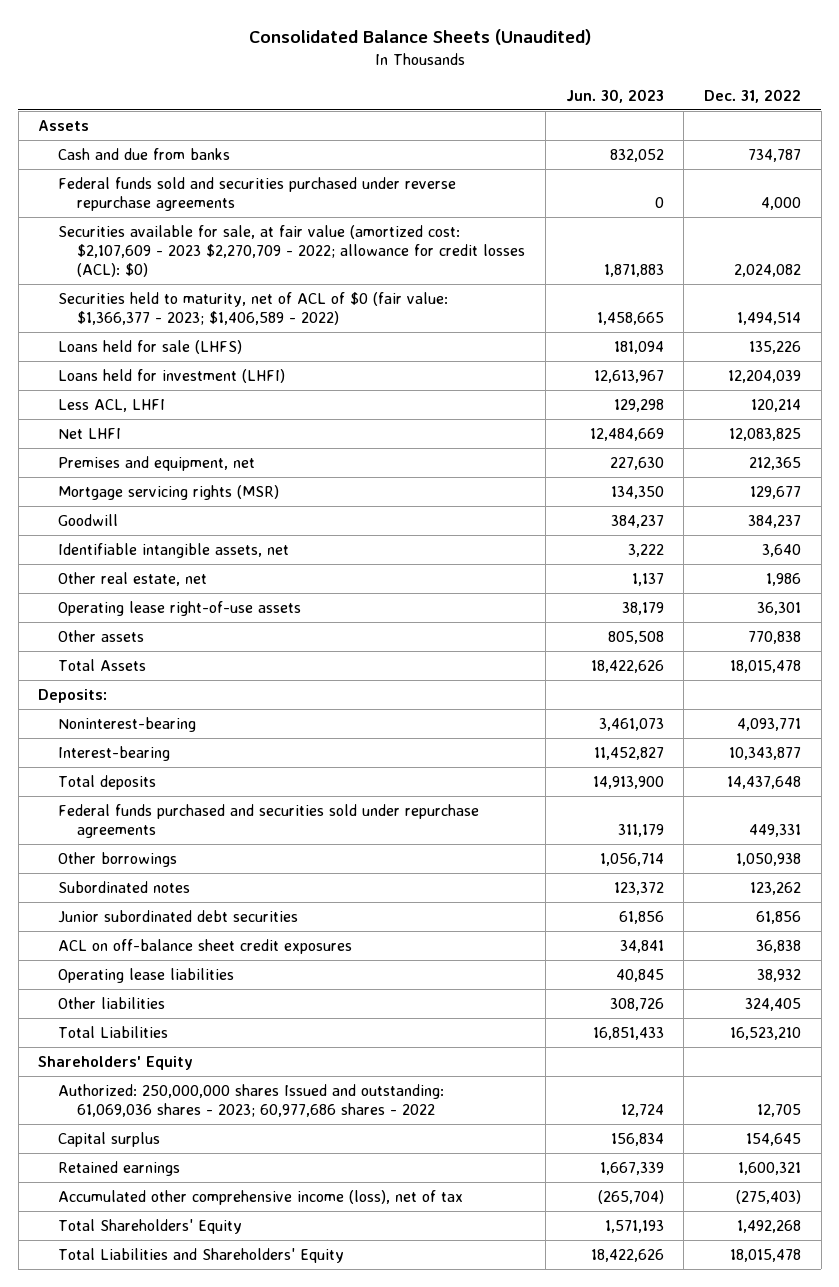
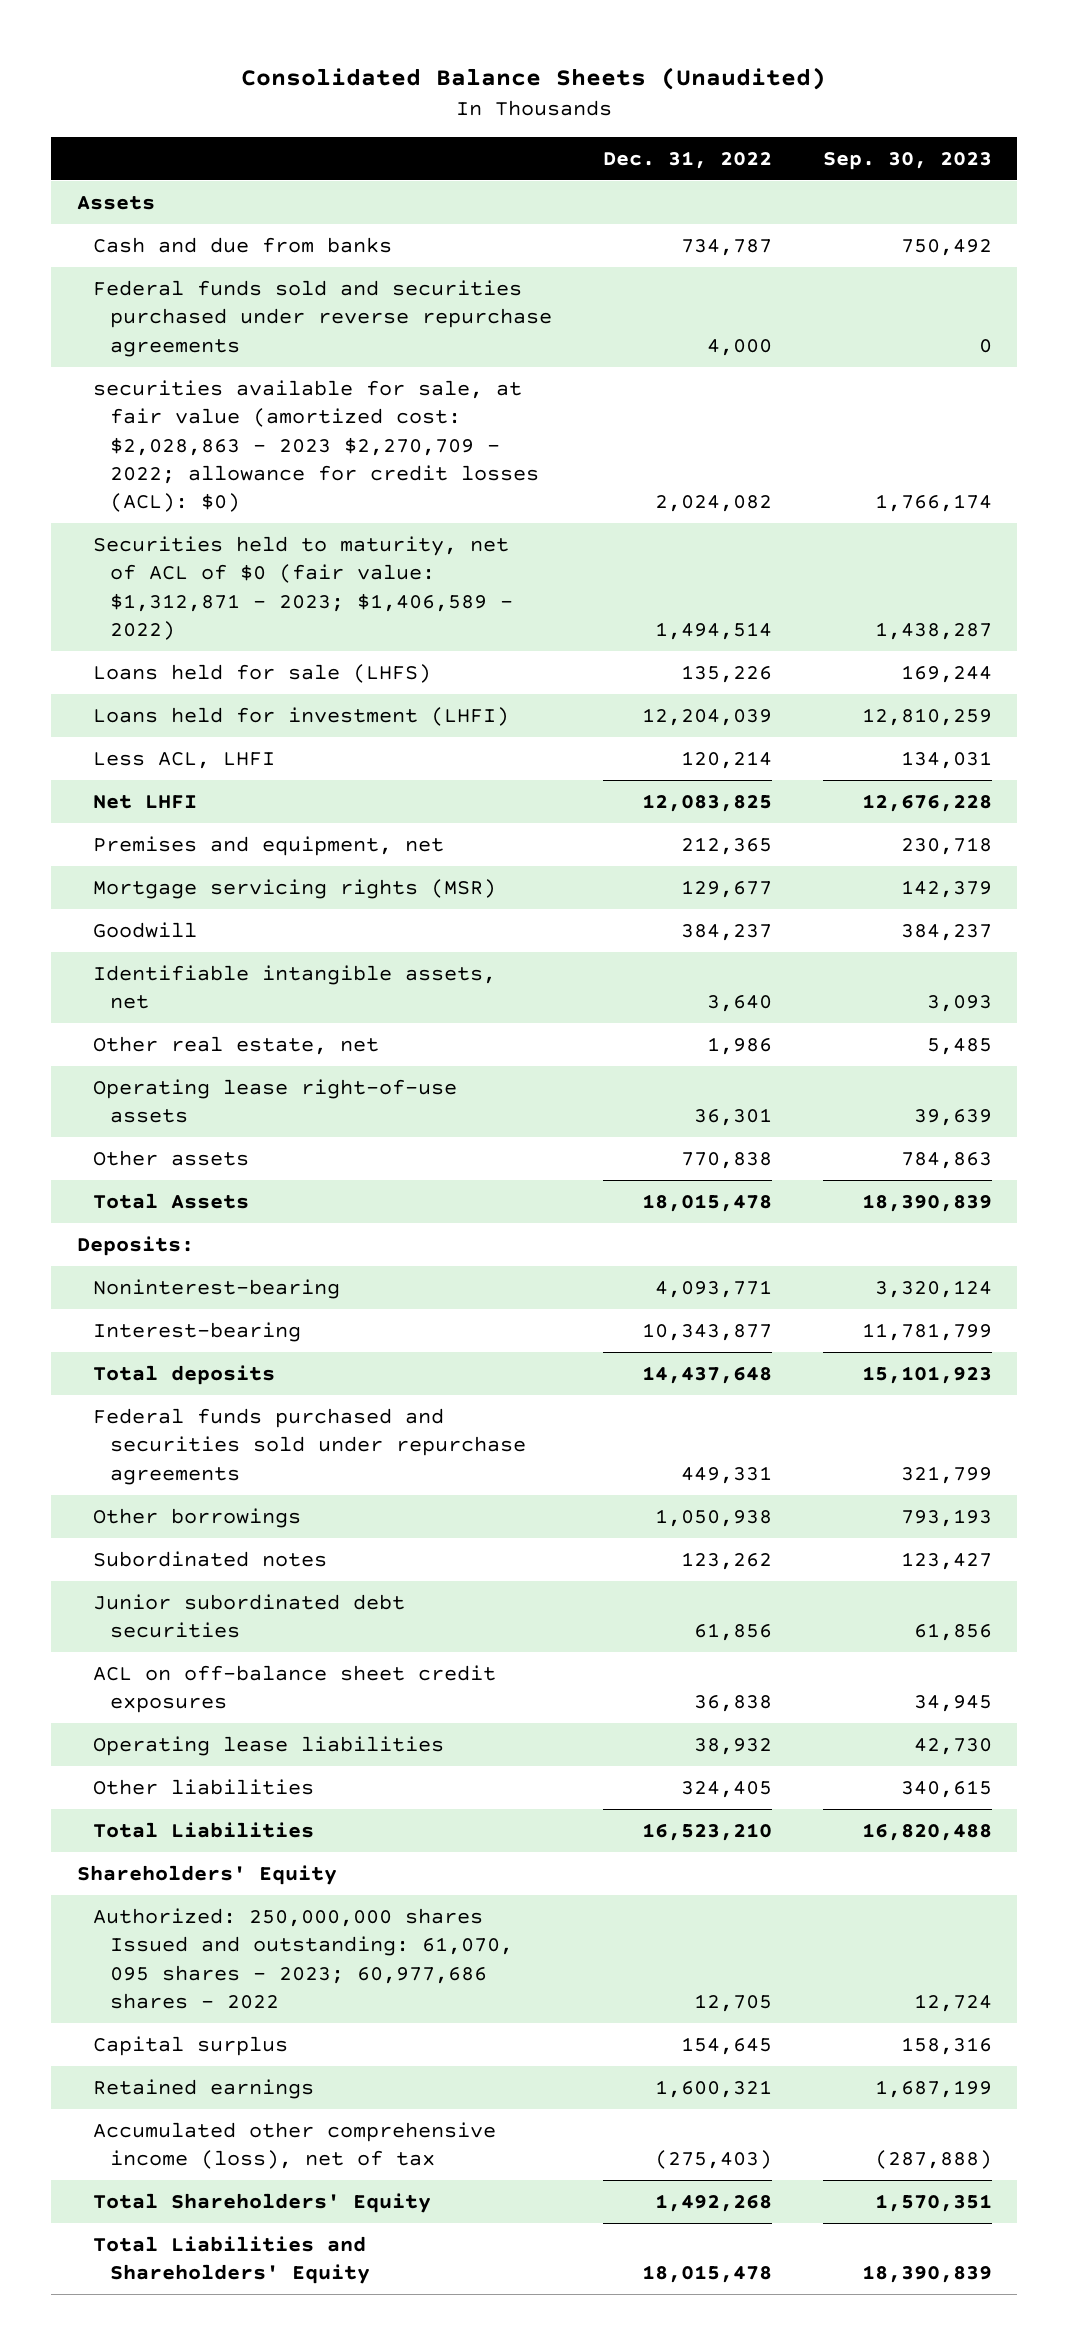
- | Jun. 30, 2023 | Dec. 31, 2022
+ | Dec. 31, 2022 | Sep. 30, 2023
- Securities available for sale, at fair value (amortized cost: $2,107,609 - 2023 $2,270,709 - 2022; allowance for credit losses (ACL): $0) | 1,871,883 | 2,024,082
- Securities held to maturity, net of ACL of $0 (fair value: $1,366,377 - 2023; $1,406,589 - 2022) | 1,458,665 | 1,494,514
+ securities available for sale, at fair value (amortized cost: $2,028,863 - 2023 $2,270,709 - 2022; allowance for credit losses (ACL): $0) | 2,024,082 | 1,766,174
+ Securities held to maturity, net of ACL of $0 (fair value: $1,312,871 - 2023; $1,406,589 - 2022) | 1,494,514 | 1,438,287
- Authorized: 250,000,000 shares Issued and outstanding: 61,069,036 shares - 2023; 60,977,686 shares - 2022 | 12,724 | 12,705
+ Authorized: 250,000,000 shares Issued and outstanding: 61,070, 095 shares - 2023; 60,977,686 shares - 2022 | 12,705 | 12,724

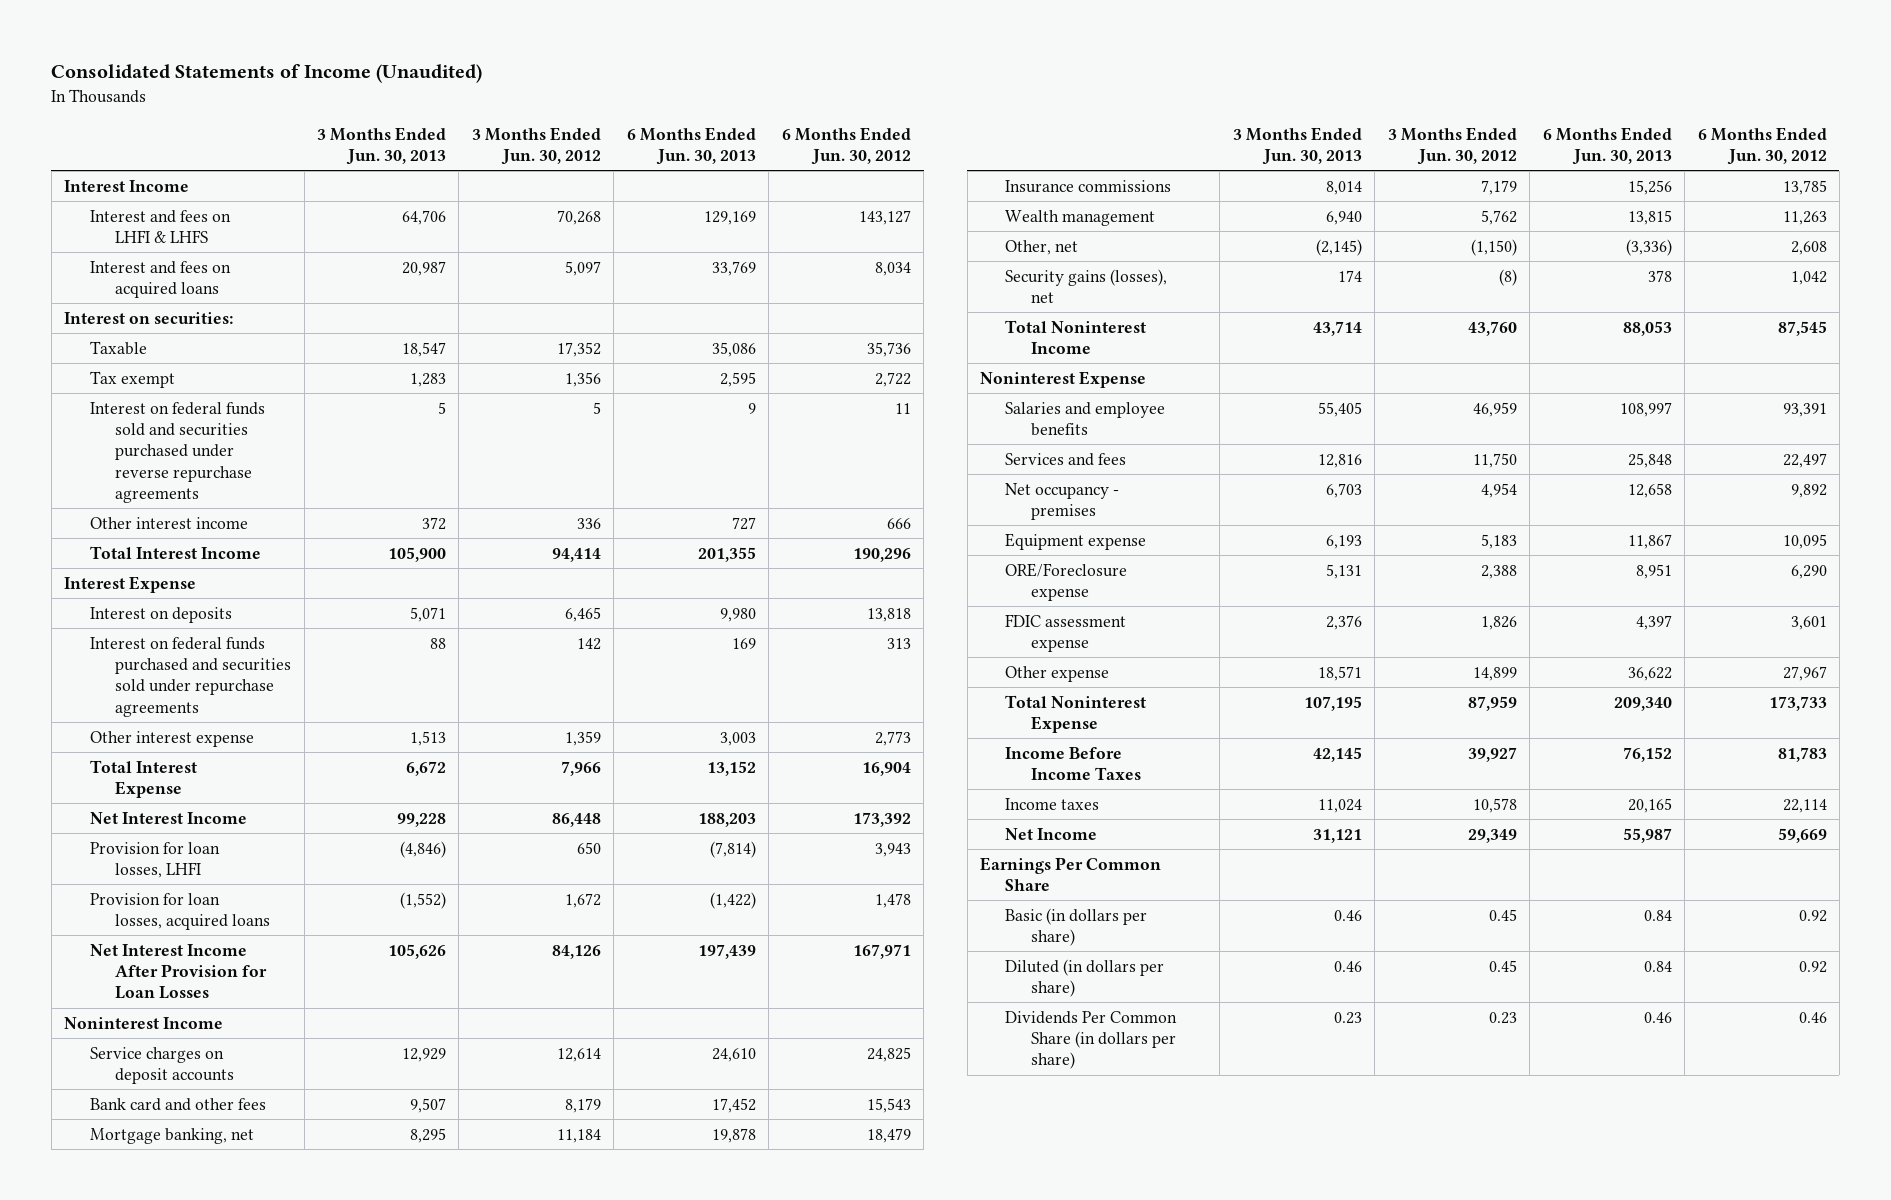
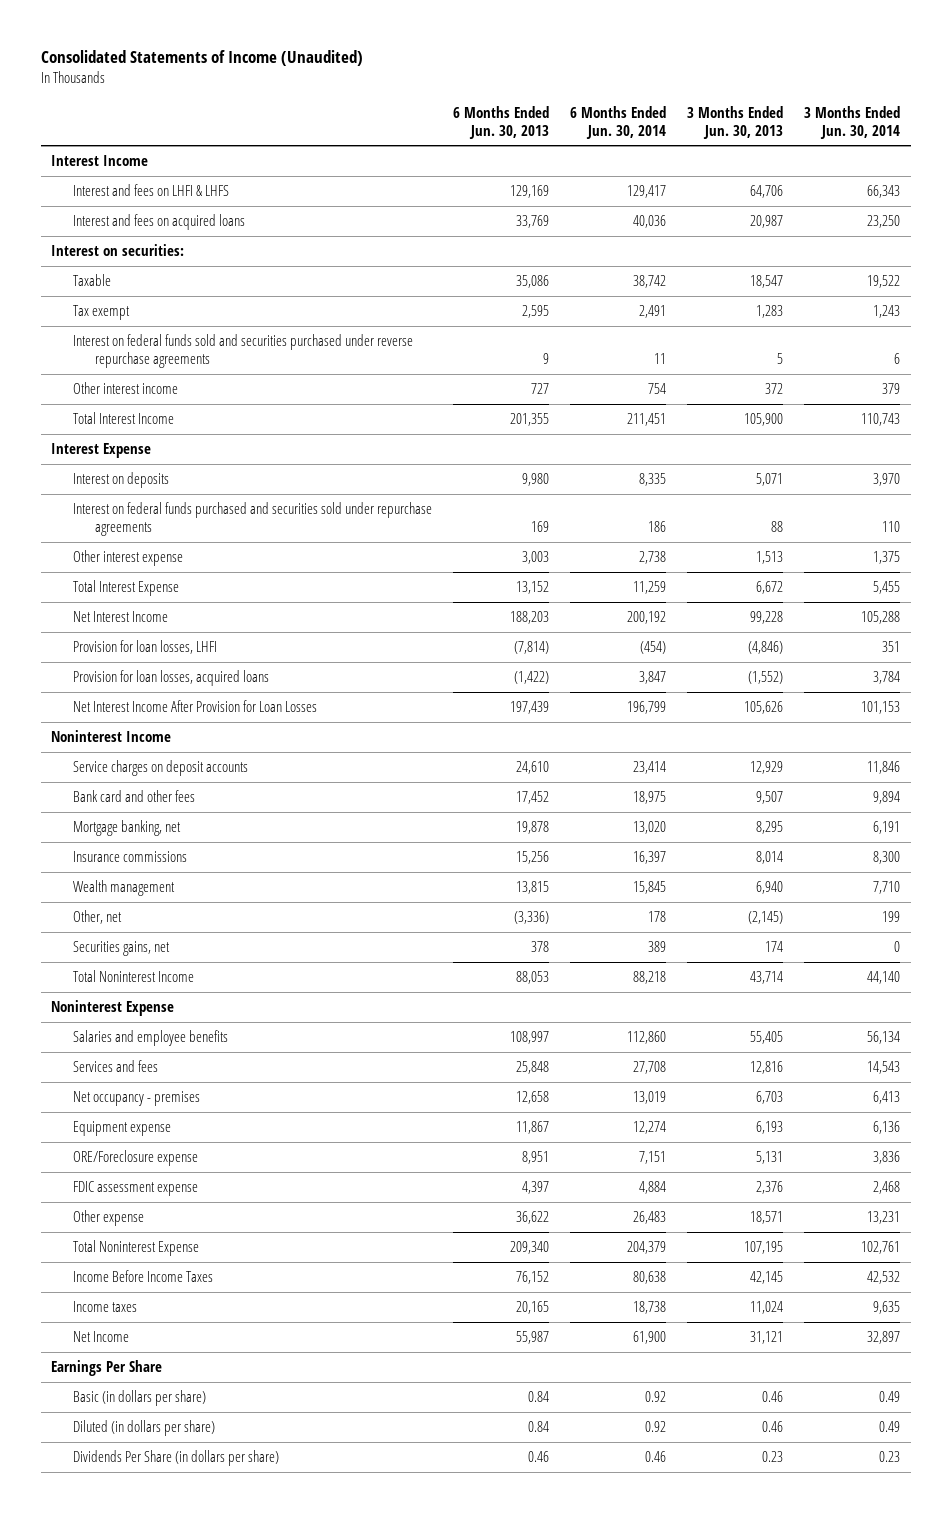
- | 3 Months Ended Jun. 30, 2013 | 3 Months Ended Jun. 30, 2012 | 6 Months Ended Jun. 30, 2013 | 6 Months Ended Jun. 30, 2012
+ | 6 Months Ended Jun. 30, 2013 | 6 Months Ended Jun. 30, 2014 | 3 Months Ended Jun. 30, 2013 | 3 Months Ended Jun. 30, 2014
- Security gains (losses), net | 174 | (8) | 378 | 1,042
+ Securities gains, net | 378 | 389 | 174 | 0
- Earnings Per Common Share
+ Earnings Per Share
- Dividends Per Common Share (in dollars per share) | 0.23 | 0.23 | 0.46 | 0.46
+ Dividends Per Share (in dollars per share) | 0.46 | 0.46 | 0.23 | 0.23

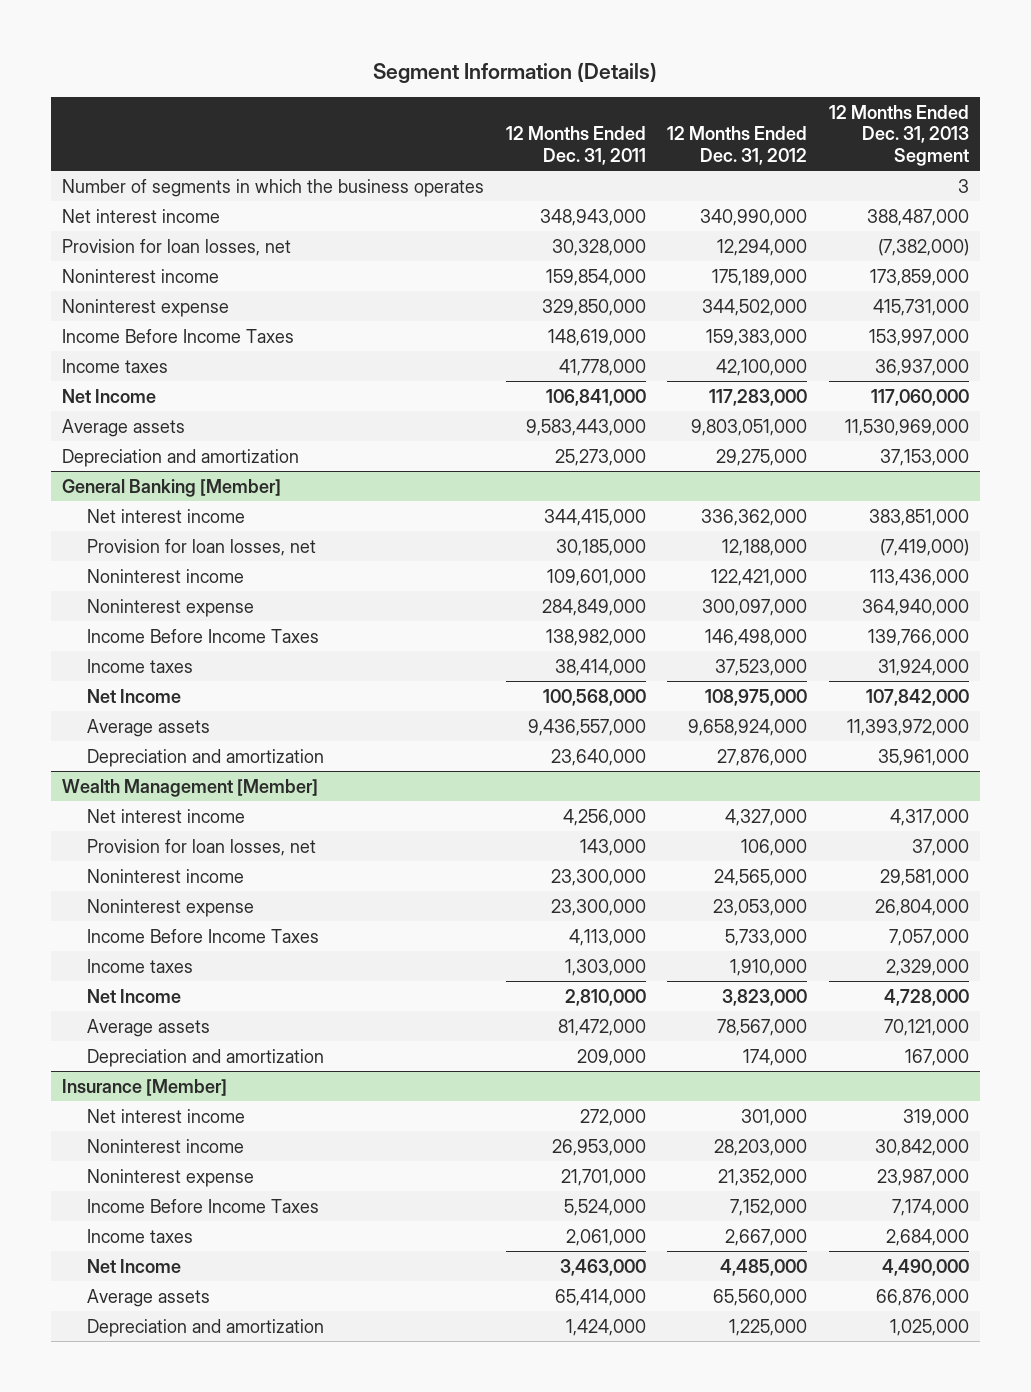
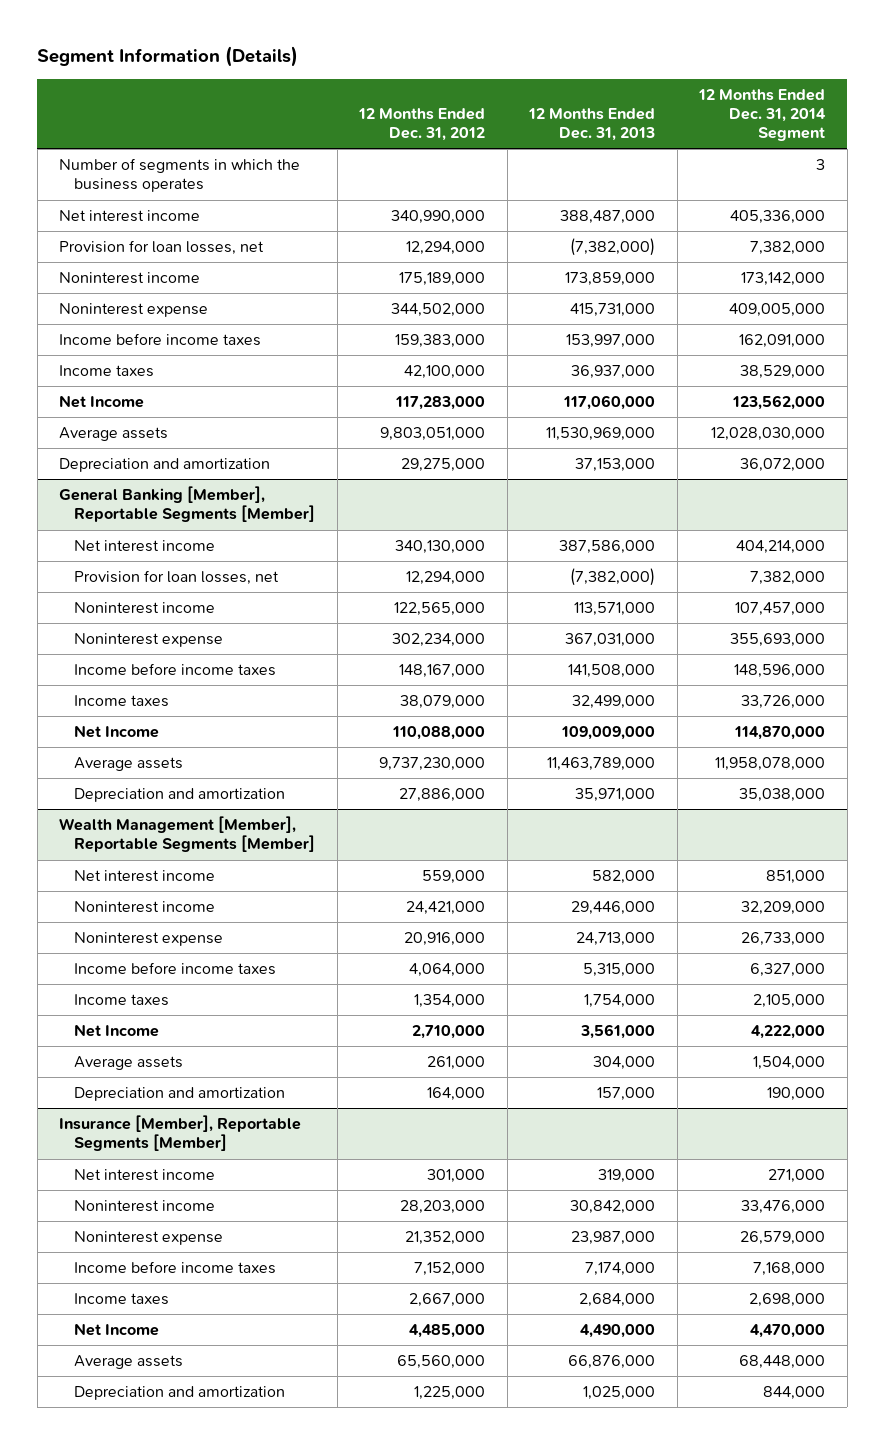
- | 12 Months Ended Dec. 31, 2011 | 12 Months Ended Dec. 31, 2012 | 12 Months Ended Dec. 31, 2013 Segment
+ | 12 Months Ended Dec. 31, 2012 | 12 Months Ended Dec. 31, 2013 | 12 Months Ended Dec. 31, 2014 Segment
- Income Before Income Taxes | 148,619,000 | 159,383,000 | 153,997,000
+ Income before income taxes | 159,383,000 | 153,997,000 | 162,091,000
- General Banking [Member]
- Net interest income | 344,415,000 | 336,362,000 | 383,851,000
- Provision for loan losses, net | 30,185,000 | 12,188,000 | (7,419,000)
- Noninterest income | 109,601,000 | 122,421,000 | 113,436,000
- Noninterest expense | 284,849,000 | 300,097,000 | 364,940,000
- Income Before Income Taxes | 138,982,000 | 146,498,000 | 139,766,000
- Income taxes | 38,414,000 | 37,523,000 | 31,924,000
- Net Income | 100,568,000 | 108,975,000 | 107,842,000
- Average assets | 9,436,557,000 | 9,658,924,000 | 11,393,972,000
- Depreciation and amortization | 23,640,000 | 27,876,000 | 35,961,000
- Wealth Management [Member]
- Net interest income | 4,256,000 | 4,327,000 | 4,317,000
- Provision for loan losses, net | 143,000 | 106,000 | 37,000
- Noninterest income | 23,300,000 | 24,565,000 | 29,581,000
- Noninterest expense | 23,300,000 | 23,053,000 | 26,804,000
- Income Before Income Taxes | 4,113,000 | 5,733,000 | 7,057,000
- Income taxes | 1,303,000 | 1,910,000 | 2,329,000
- Net Income | 2,810,000 | 3,823,000 | 4,728,000
- Average assets | 81,472,000 | 78,567,000 | 70,121,000
- Depreciation and amortization | 209,000 | 174,000 | 167,000
- Insurance [Member]
+ General Banking [Member], Reportable Segments [Member]
+ Net interest income | 340,130,000 | 387,586,000 | 404,214,000
+ Provision for loan losses, net | 12,294,000 | (7,382,000) | 7,382,000
+ Noninterest income | 122,565,000 | 113,571,000 | 107,457,000
+ Noninterest expense | 302,234,000 | 367,031,000 | 355,693,000
+ Income before income taxes | 148,167,000 | 141,508,000 | 148,596,000
+ Income taxes | 38,079,000 | 32,499,000 | 33,726,000
+ Net Income | 110,088,000 | 109,009,000 | 114,870,000
+ Average assets | 9,737,230,000 | 11,463,789,000 | 11,958,078,000
+ Depreciation and amortization | 27,886,000 | 35,971,000 | 35,038,000
+ Wealth Management [Member], Reportable Segments [Member]
+ Net interest income | 559,000 | 582,000 | 851,000
+ Noninterest income | 24,421,000 | 29,446,000 | 32,209,000
+ Noninterest expense | 20,916,000 | 24,713,000 | 26,733,000
+ Income before income taxes | 4,064,000 | 5,315,000 | 6,327,000
+ Income taxes | 1,354,000 | 1,754,000 | 2,105,000
+ Net Income | 2,710,000 | 3,561,000 | 4,222,000
+ Average assets | 261,000 | 304,000 | 1,504,000
+ Depreciation and amortization | 164,000 | 157,000 | 190,000
+ Insurance [Member], Reportable Segments [Member]
- Income Before Income Taxes | 5,524,000 | 7,152,000 | 7,174,000
+ Income before income taxes | 7,152,000 | 7,174,000 | 7,168,000

